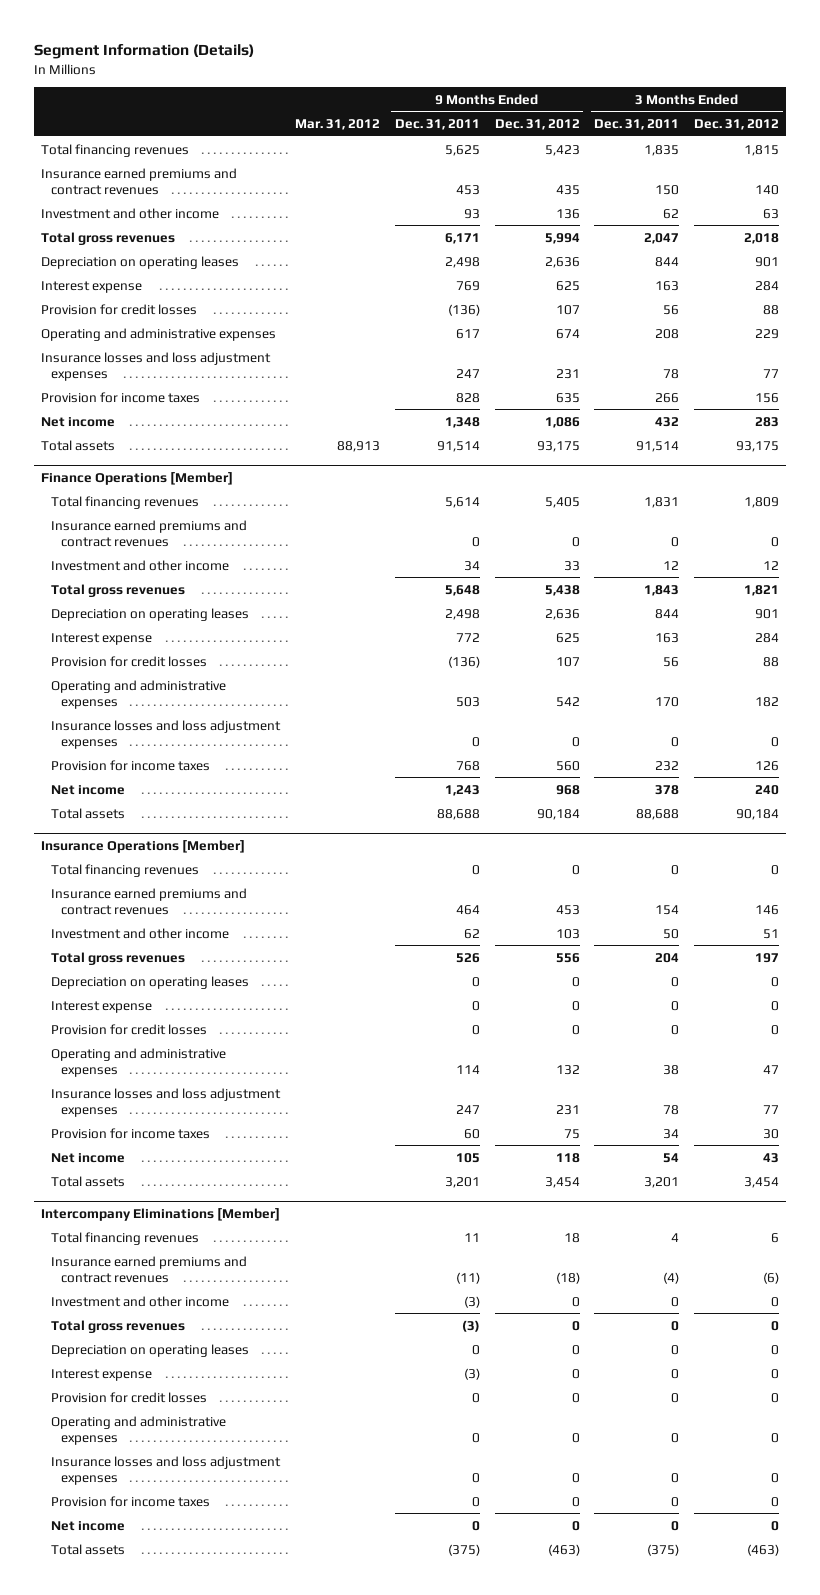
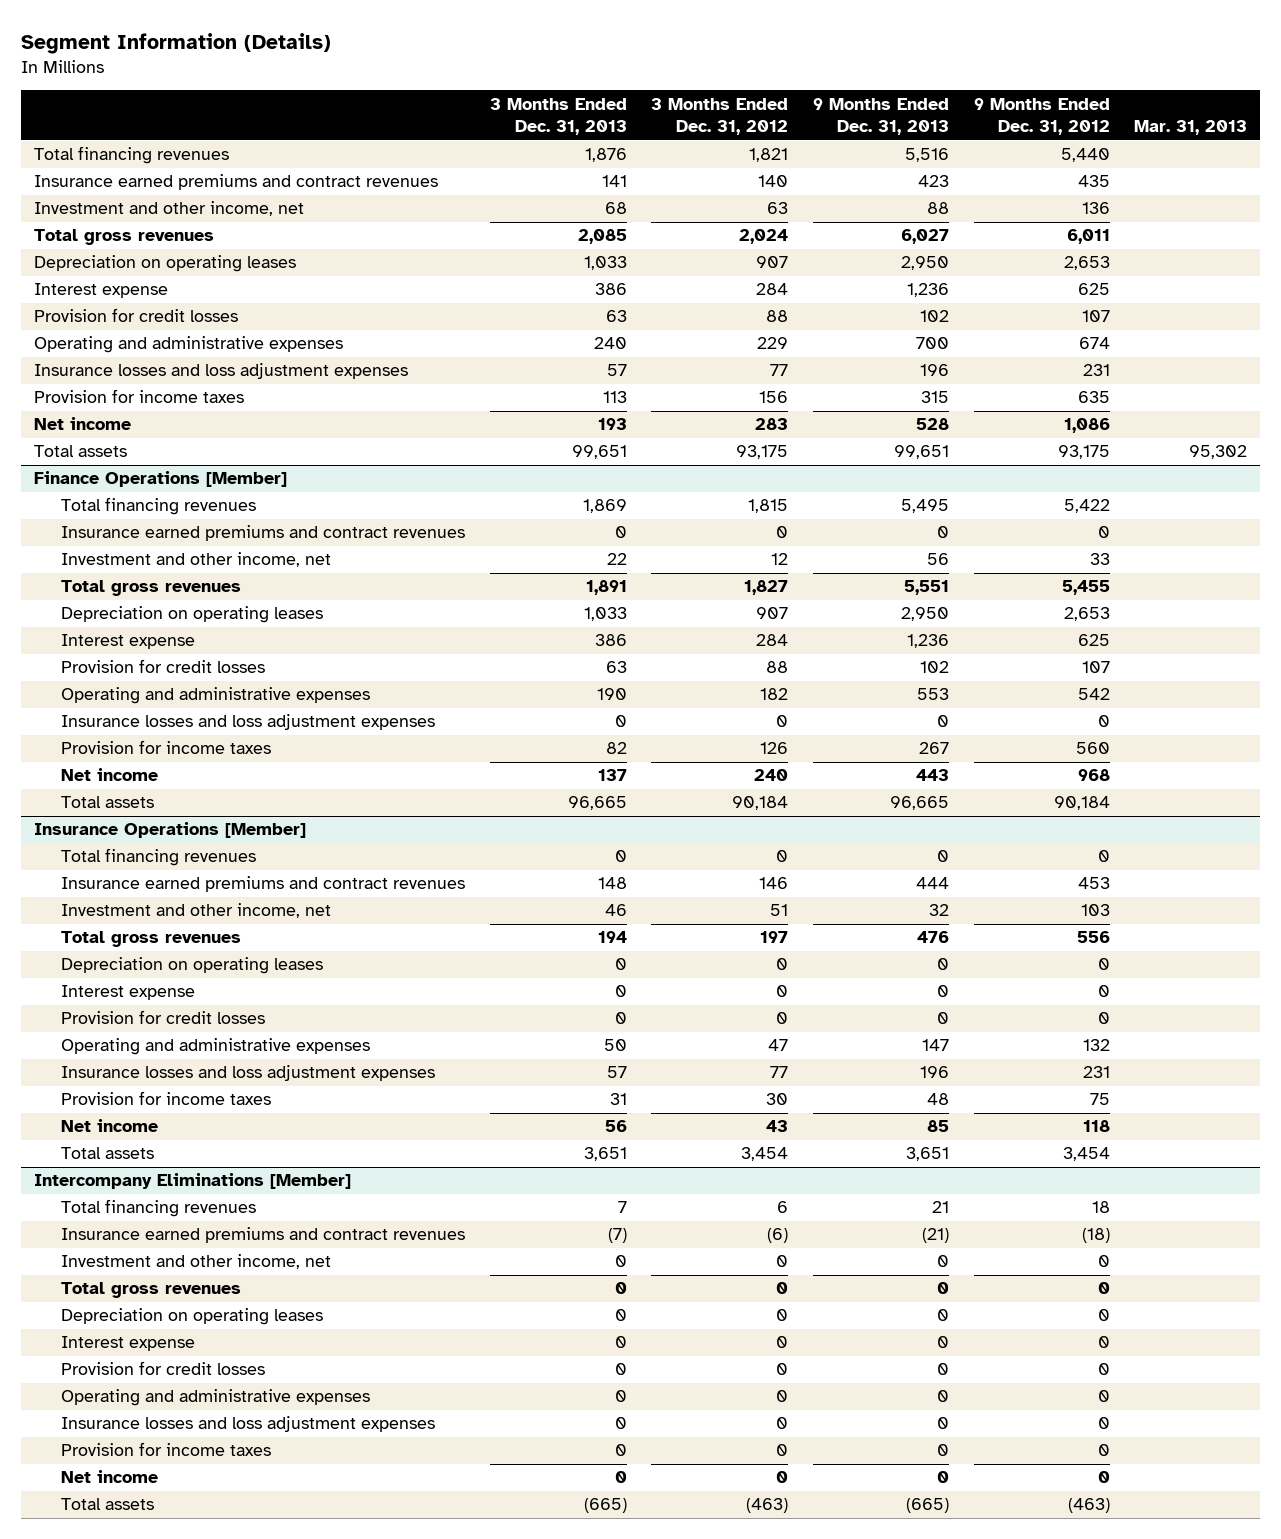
- | Mar. 31, 2012 | 9 Months Ended Dec. 31, 2011 | 9 Months Ended Dec. 31, 2012 | 3 Months Ended Dec. 31, 2011 | 3 Months Ended Dec. 31, 2012
+ | 3 Months Ended Dec. 31, 2013 | 3 Months Ended Dec. 31, 2012 | 9 Months Ended Dec. 31, 2013 | 9 Months Ended Dec. 31, 2012 | Mar. 31, 2013
- Total financing revenues | | 5,625 | 5,423 | 1,835 | 1,815
+ Total financing revenues | 1,876 | 1,821 | 5,516 | 5,440 |
- Investment and other income | | 93 | 136 | 62 | 63
- Total gross revenues | | 6,171 | 5,994 | 2,047 | 2,018
- Depreciation on operating leases | | 2,498 | 2,636 | 844 | 901
+ Investment and other income, net | 68 | 63 | 88 | 136 |
+ Total gross revenues | 2,085 | 2,024 | 6,027 | 6,011 |
+ Depreciation on operating leases | 1,033 | 907 | 2,950 | 2,653 |
@ Finance Operations [Member]
- Total financing revenues | | 5,614 | 5,405 | 1,831 | 1,809
+ Total financing revenues | 1,869 | 1,815 | 5,495 | 5,422 |
- Investment and other income | | 34 | 33 | 12 | 12
- Total gross revenues | | 5,648 | 5,438 | 1,843 | 1,821
- Depreciation on operating leases | | 2,498 | 2,636 | 844 | 901
+ Investment and other income, net | 22 | 12 | 56 | 33 |
+ Total gross revenues | 1,891 | 1,827 | 5,551 | 5,455 |
+ Depreciation on operating leases | 1,033 | 907 | 2,950 | 2,653 |
@ Insurance Operations [Member]
- Investment and other income | | 62 | 103 | 50 | 51
+ Investment and other income, net | 46 | 51 | 32 | 103 |
@ Intercompany Eliminations [Member]
- Investment and other income | | (3) | 0 | 0 | 0
+ Investment and other income, net | 0 | 0 | 0 | 0 |

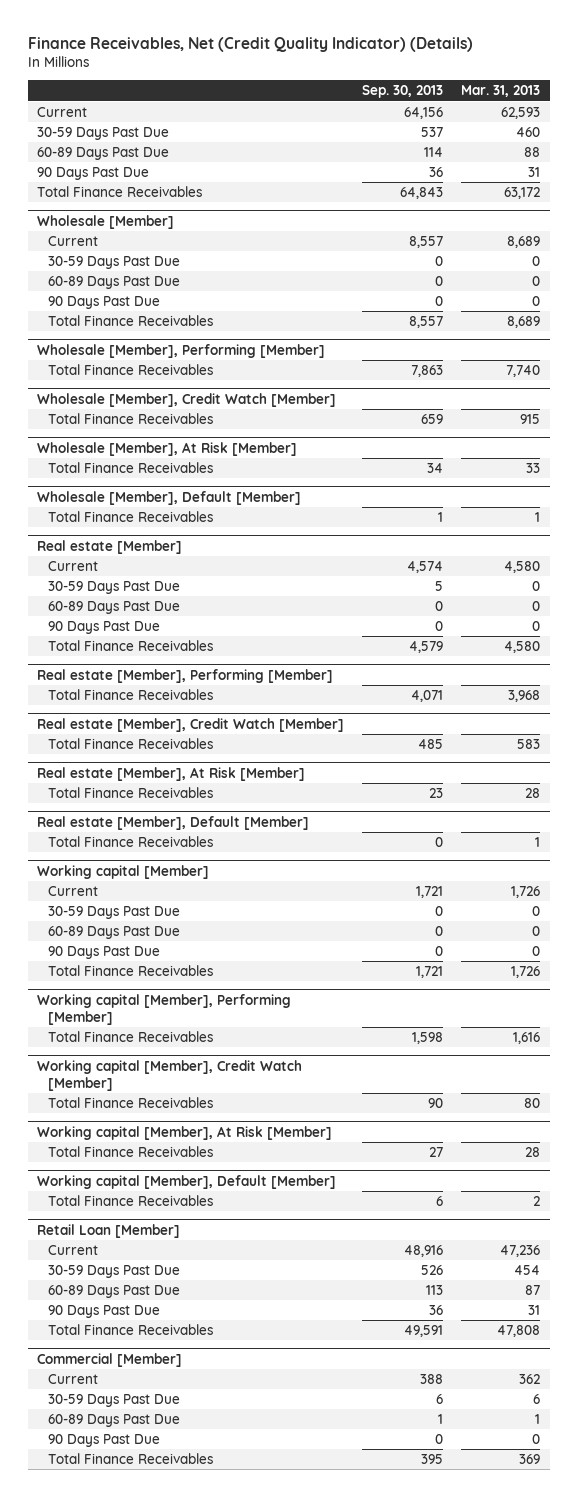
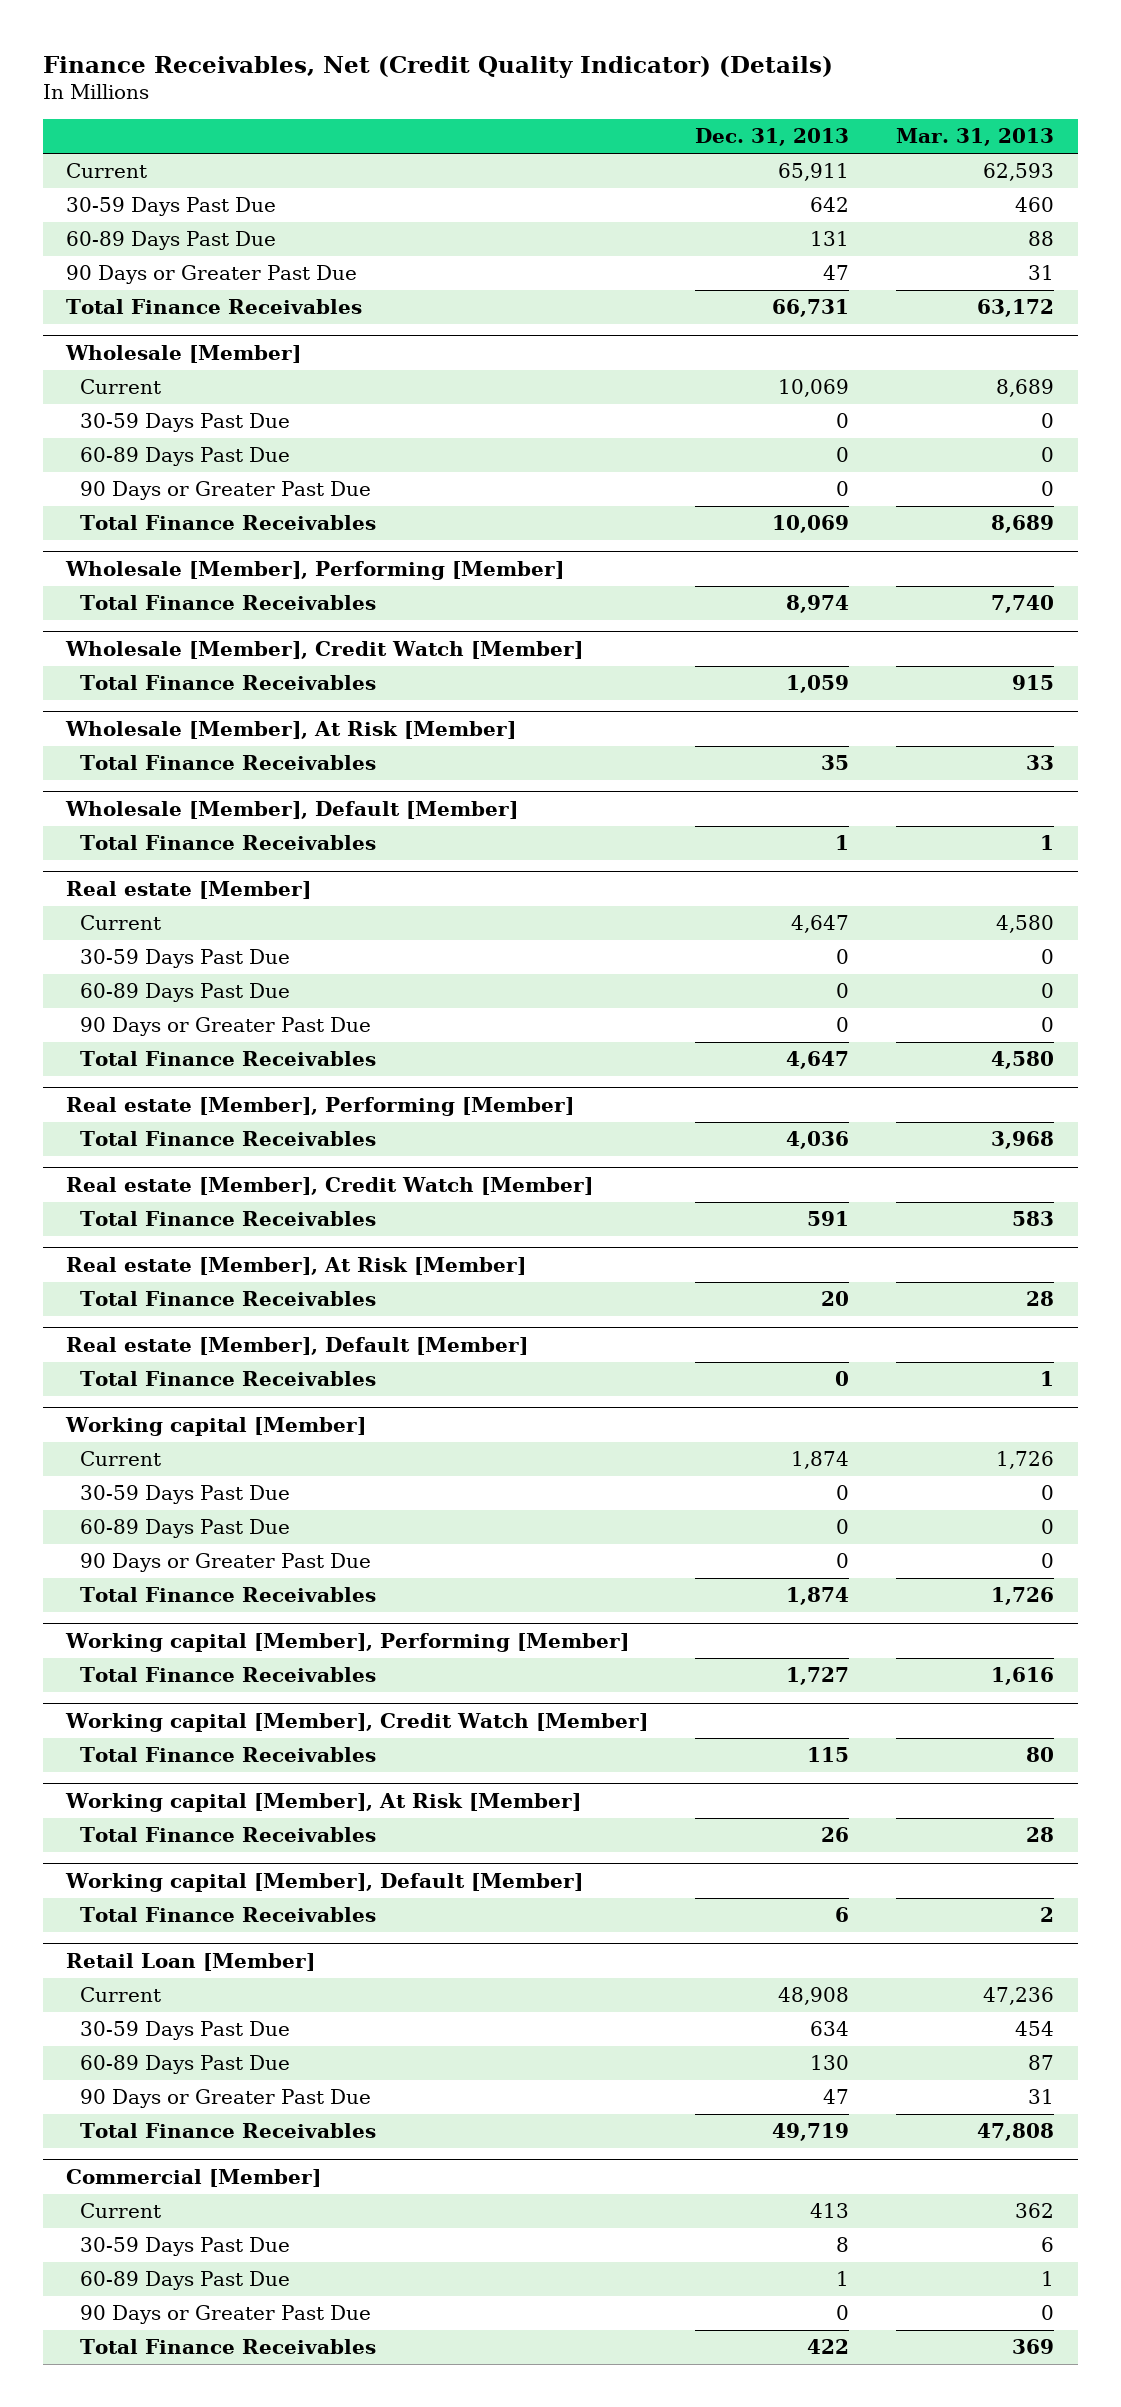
- | Sep. 30, 2013 | Mar. 31, 2013
+ | Dec. 31, 2013 | Mar. 31, 2013
- 90 Days Past Due | 36 | 31
+ 90 Days or Greater Past Due | 47 | 31
@ Wholesale [Member]
- 90 Days Past Due | 0 | 0
+ 90 Days or Greater Past Due | 0 | 0
@ Real estate [Member]
- 90 Days Past Due | 0 | 0
+ 90 Days or Greater Past Due | 0 | 0
@ Working capital [Member]
- 90 Days Past Due | 0 | 0
+ 90 Days or Greater Past Due | 0 | 0
@ Retail Loan [Member]
- 90 Days Past Due | 36 | 31
+ 90 Days or Greater Past Due | 47 | 31
@ Commercial [Member]
- 90 Days Past Due | 0 | 0
+ 90 Days or Greater Past Due | 0 | 0

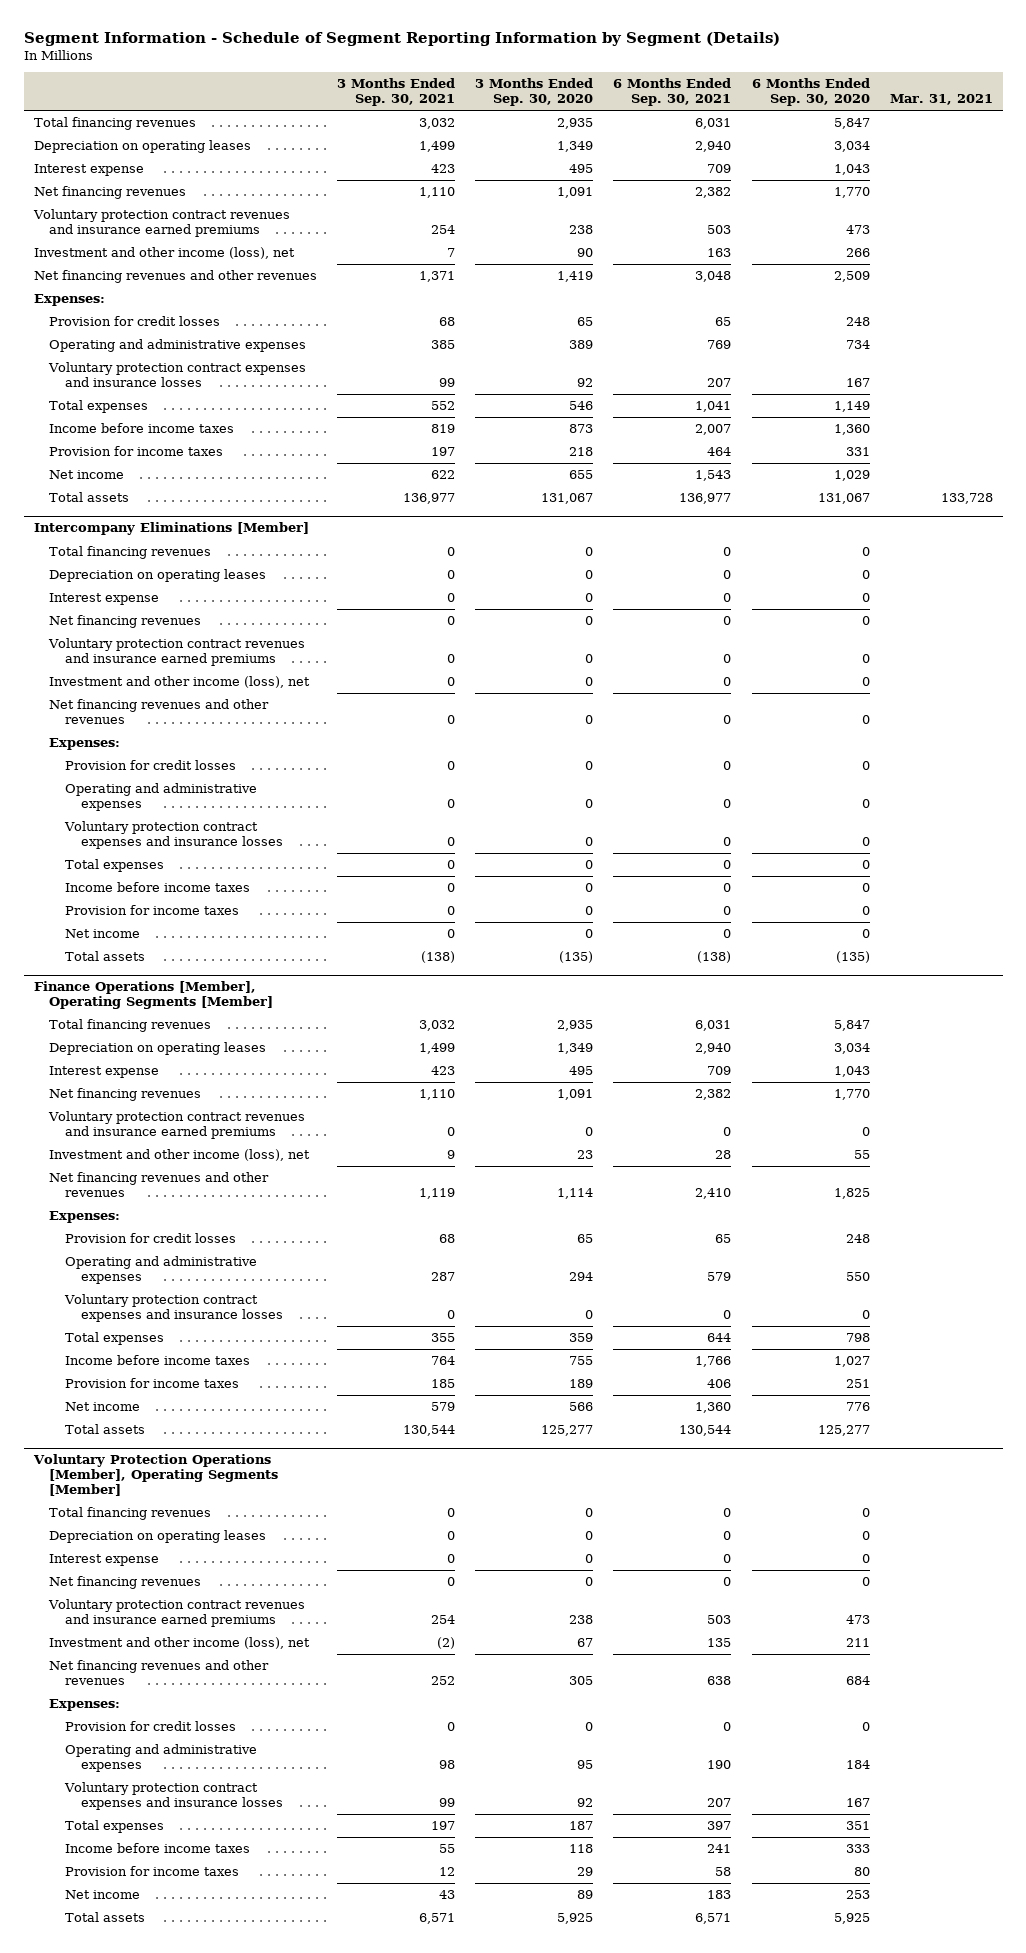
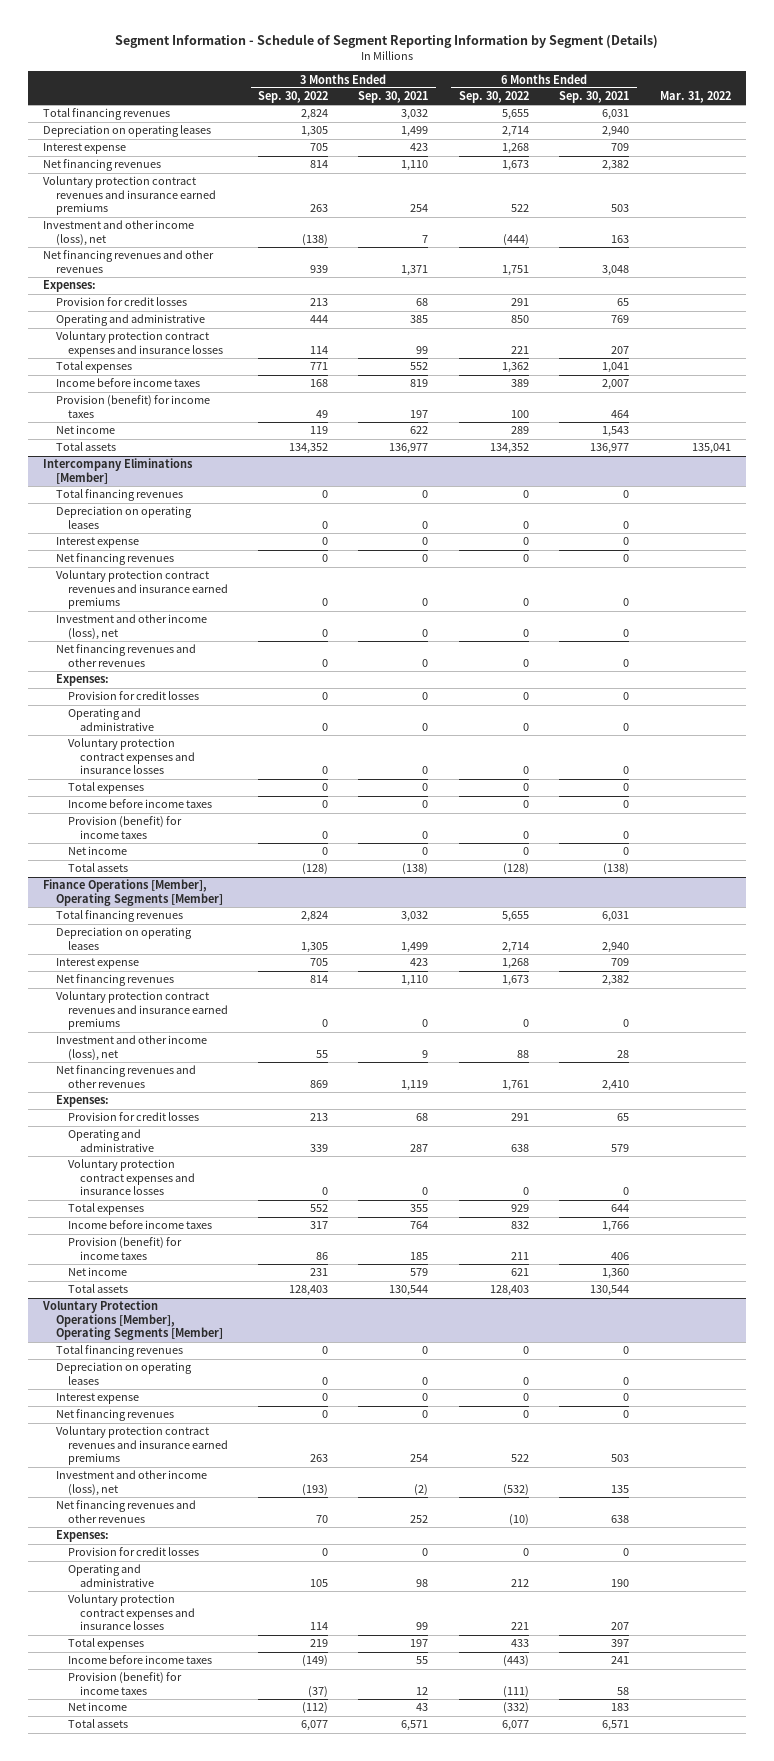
- | 3 Months Ended Sep. 30, 2021 | 3 Months Ended Sep. 30, 2020 | 6 Months Ended Sep. 30, 2021 | 6 Months Ended Sep. 30, 2020 | Mar. 31, 2021
+ | 3 Months Ended Sep. 30, 2022 | 3 Months Ended Sep. 30, 2021 | 6 Months Ended Sep. 30, 2022 | 6 Months Ended Sep. 30, 2021 | Mar. 31, 2022
- Operating and administrative expenses | 385 | 389 | 769 | 734 |
+ Operating and administrative | 444 | 385 | 850 | 769 |
- Provision for income taxes | 197 | 218 | 464 | 331 |
+ Provision (benefit) for income taxes | 49 | 197 | 100 | 464 |
@ Intercompany Eliminations [Member]
- Operating and administrative expenses | 0 | 0 | 0 | 0 |
+ Operating and administrative | 0 | 0 | 0 | 0 |
- Provision for income taxes | 0 | 0 | 0 | 0 |
+ Provision (benefit) for income taxes | 0 | 0 | 0 | 0 |
@ Finance Operations [Member], Operating Segments [Member]
- Operating and administrative expenses | 287 | 294 | 579 | 550 |
+ Operating and administrative | 339 | 287 | 638 | 579 |
- Provision for income taxes | 185 | 189 | 406 | 251 |
+ Provision (benefit) for income taxes | 86 | 185 | 211 | 406 |
@ Voluntary Protection Operations [Member], Operating Segments [Member]
- Operating and administrative expenses | 98 | 95 | 190 | 184 |
+ Operating and administrative | 105 | 98 | 212 | 190 |
- Provision for income taxes | 12 | 29 | 58 | 80 |
+ Provision (benefit) for income taxes | (37) | 12 | (111) | 58 |

